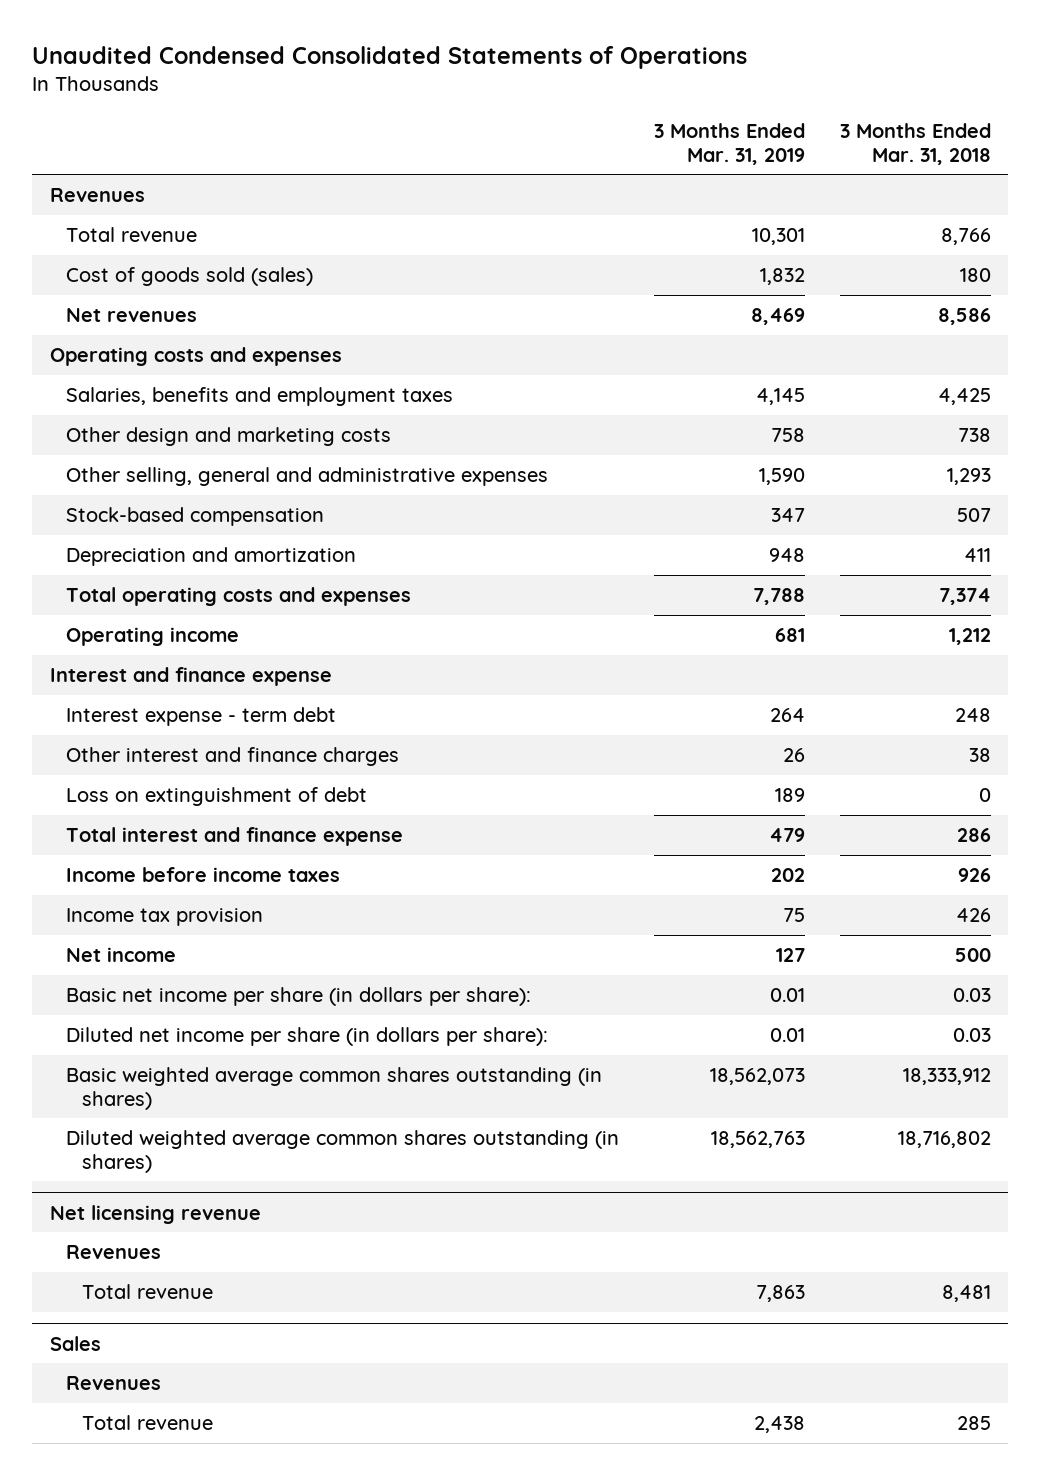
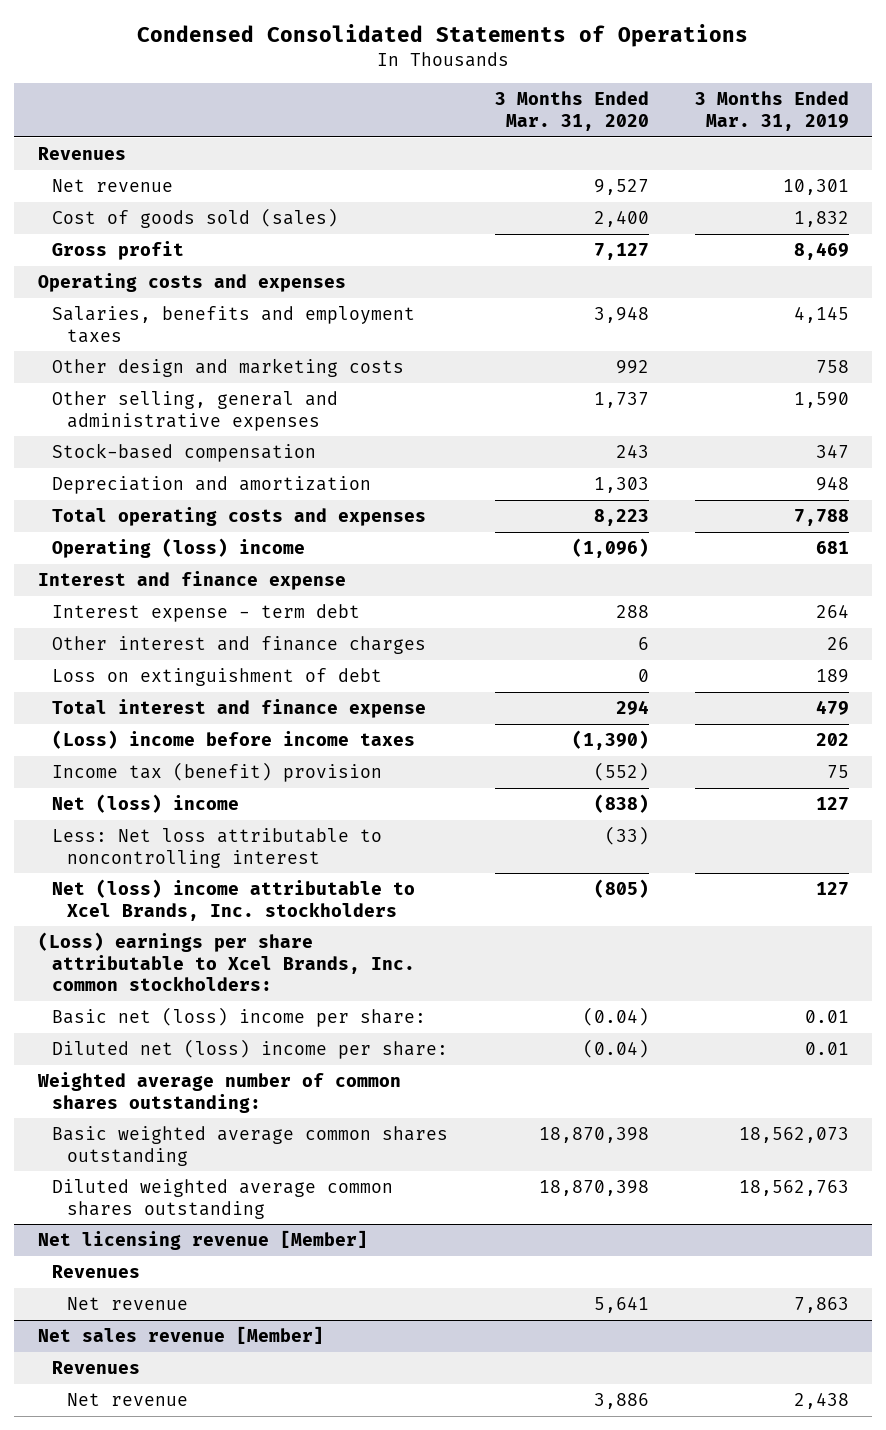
- Unaudited Condensed Consolidated Statements of Operations
+ Condensed Consolidated Statements of Operations
- | 3 Months Ended Mar. 31, 2019 | 3 Months Ended Mar. 31, 2018
+ | 3 Months Ended Mar. 31, 2020 | 3 Months Ended Mar. 31, 2019
- Total revenue | 10,301 | 8,766
+ Net revenue | 9,527 | 10,301
- Net revenues | 8,469 | 8,586
+ Gross profit | 7,127 | 8,469
- Operating income | 681 | 1,212
+ Operating (loss) income | (1,096) | 681
- Income before income taxes | 202 | 926
- Income tax provision | 75 | 426
- Net income | 127 | 500
- Basic net income per share (in dollars per share): | 0.01 | 0.03
- Diluted net income per share (in dollars per share): | 0.01 | 0.03
- Basic weighted average common shares outstanding (in shares) | 18,562,073 | 18,333,912
- Diluted weighted average common shares outstanding (in shares) | 18,562,763 | 18,716,802
- Net licensing revenue
+ (Loss) income before income taxes | (1,390) | 202
+ Income tax (benefit) provision | (552) | 75
+ Net (loss) income | (838) | 127
+ Less: Net loss attributable to noncontrolling interest | (33) |
+ Net (loss) income attributable to Xcel Brands, Inc. stockholders | (805) | 127
+ (Loss) earnings per share attributable to Xcel Brands, Inc. common stockholders:
+ Basic net (loss) income per share: | (0.04) | 0.01
+ Diluted net (loss) income per share: | (0.04) | 0.01
+ Weighted average number of common shares outstanding:
+ Basic weighted average common shares outstanding | 18,870,398 | 18,562,073
+ Diluted weighted average common shares outstanding | 18,870,398 | 18,562,763
+ Net licensing revenue [Member]
- Total revenue | 7,863 | 8,481
- Sales
+ Net revenue | 5,641 | 7,863
+ Net sales revenue [Member]
- Total revenue | 2,438 | 285
+ Net revenue | 3,886 | 2,438

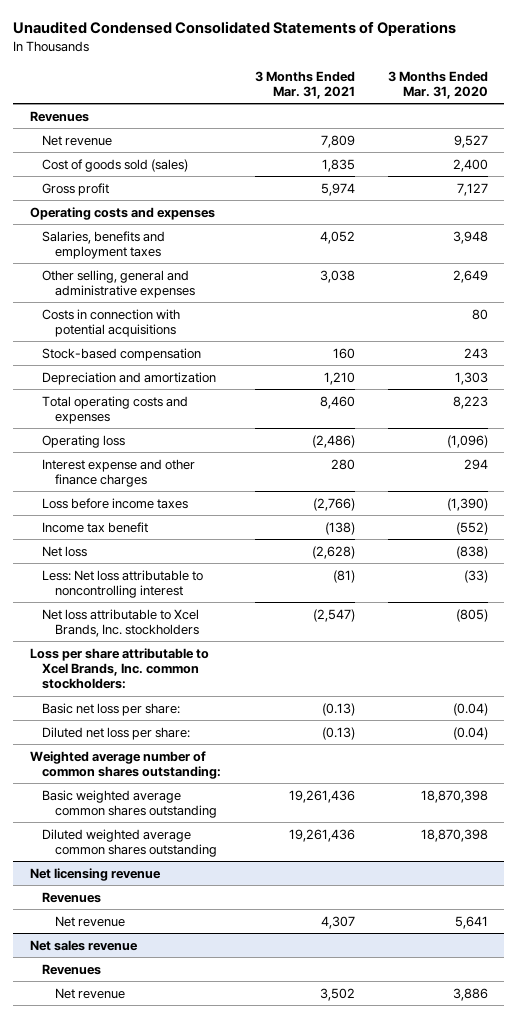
- Condensed Consolidated Statements of Operations
+ Unaudited Condensed Consolidated Statements of Operations
- | 3 Months Ended Mar. 31, 2020 | 3 Months Ended Mar. 31, 2019
+ | 3 Months Ended Mar. 31, 2021 | 3 Months Ended Mar. 31, 2020
- Other design and marketing costs | 992 | 758
- Other selling, general and administrative expenses | 1,737 | 1,590
+ Other selling, general and administrative expenses | 3,038 | 2,649
+ Costs in connection with potential acquisitions | | 80
- Operating (loss) income | (1,096) | 681
- Interest and finance expense
- Interest expense - term debt | 288 | 264
- Other interest and finance charges | 6 | 26
- Loss on extinguishment of debt | 0 | 189
- Total interest and finance expense | 294 | 479
- (Loss) income before income taxes | (1,390) | 202
- Income tax (benefit) provision | (552) | 75
- Net (loss) income | (838) | 127
+ Operating loss | (2,486) | (1,096)
+ Interest expense and other finance charges | 280 | 294
+ Loss before income taxes | (2,766) | (1,390)
+ Income tax benefit | (138) | (552)
+ Net loss | (2,628) | (838)
- Net (loss) income attributable to Xcel Brands, Inc. stockholders | (805) | 127
- (Loss) earnings per share attributable to Xcel Brands, Inc. common stockholders:
- Basic net (loss) income per share: | (0.04) | 0.01
- Diluted net (loss) income per share: | (0.04) | 0.01
+ Net loss attributable to Xcel Brands, Inc. stockholders | (2,547) | (805)
+ Loss per share attributable to Xcel Brands, Inc. common stockholders:
+ Basic net loss per share: | (0.13) | (0.04)
+ Diluted net loss per share: | (0.13) | (0.04)
- Net licensing revenue [Member]
+ Net licensing revenue
- Net sales revenue [Member]
+ Net sales revenue

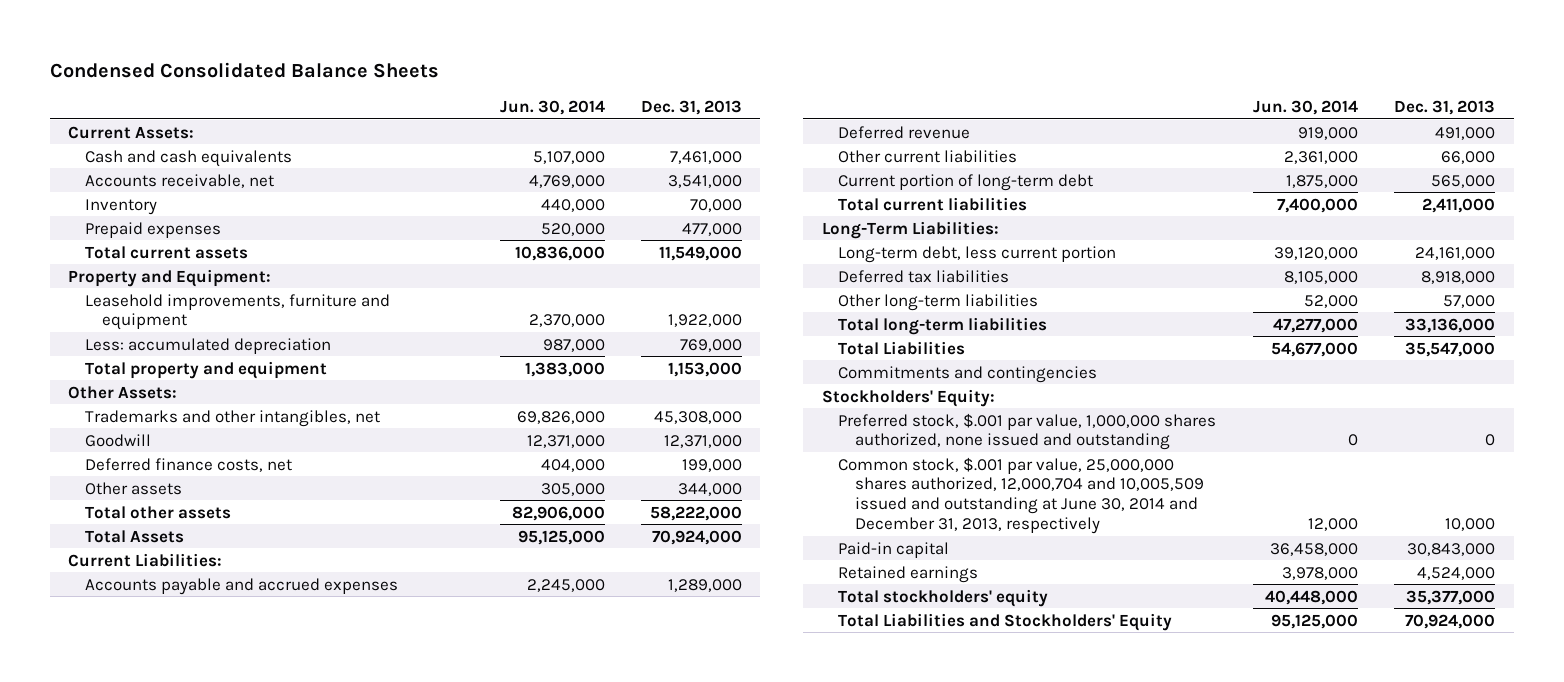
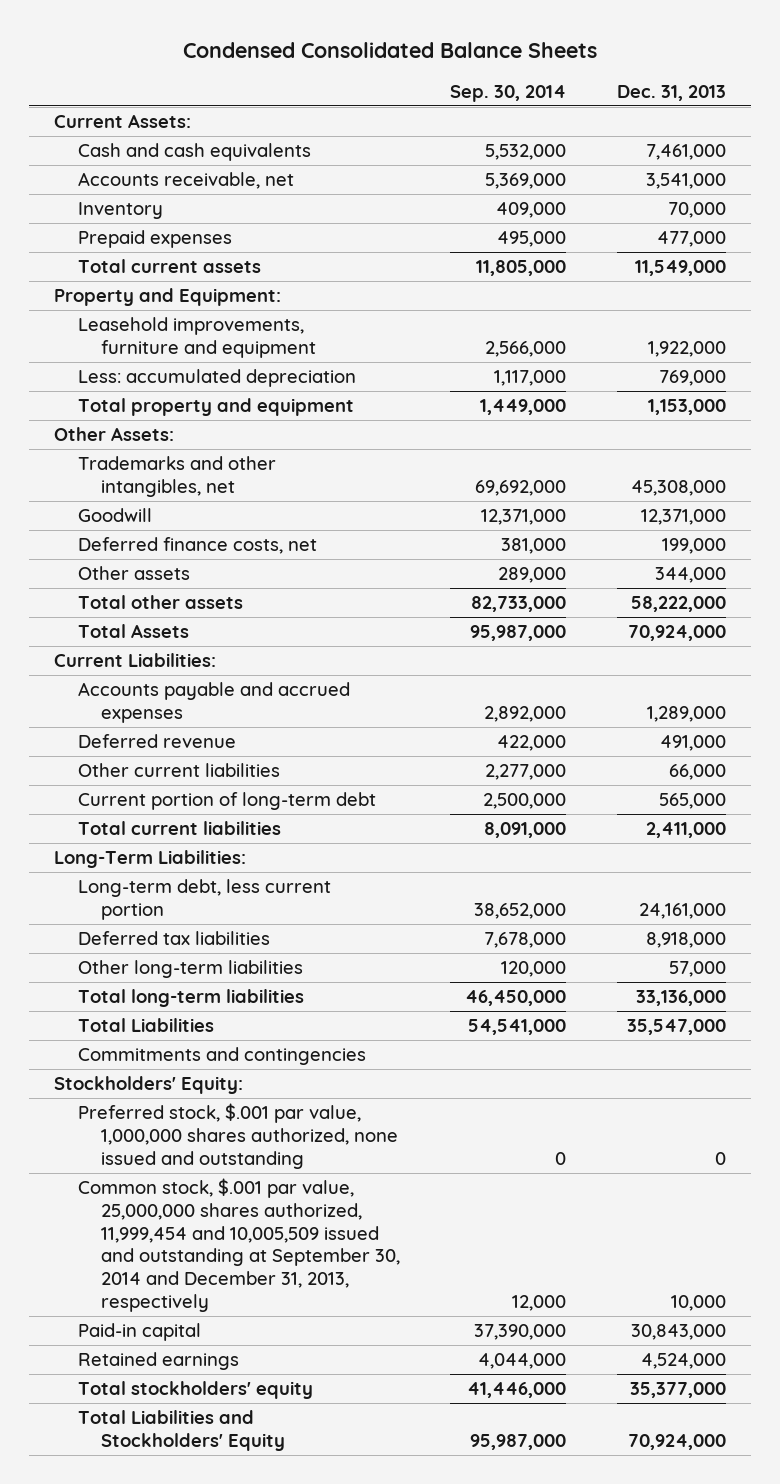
- | Jun. 30, 2014 | Dec. 31, 2013
+ | Sep. 30, 2014 | Dec. 31, 2013
- Common stock, $.001 par value, 25,000,000 shares authorized, 12,000,704 and 10,005,509 issued and outstanding at June 30, 2014 and December 31, 2013, respectively | 12,000 | 10,000
+ Common stock, $.001 par value, 25,000,000 shares authorized, 11,999,454 and 10,005,509 issued and outstanding at September 30, 2014 and December 31, 2013, respectively | 12,000 | 10,000

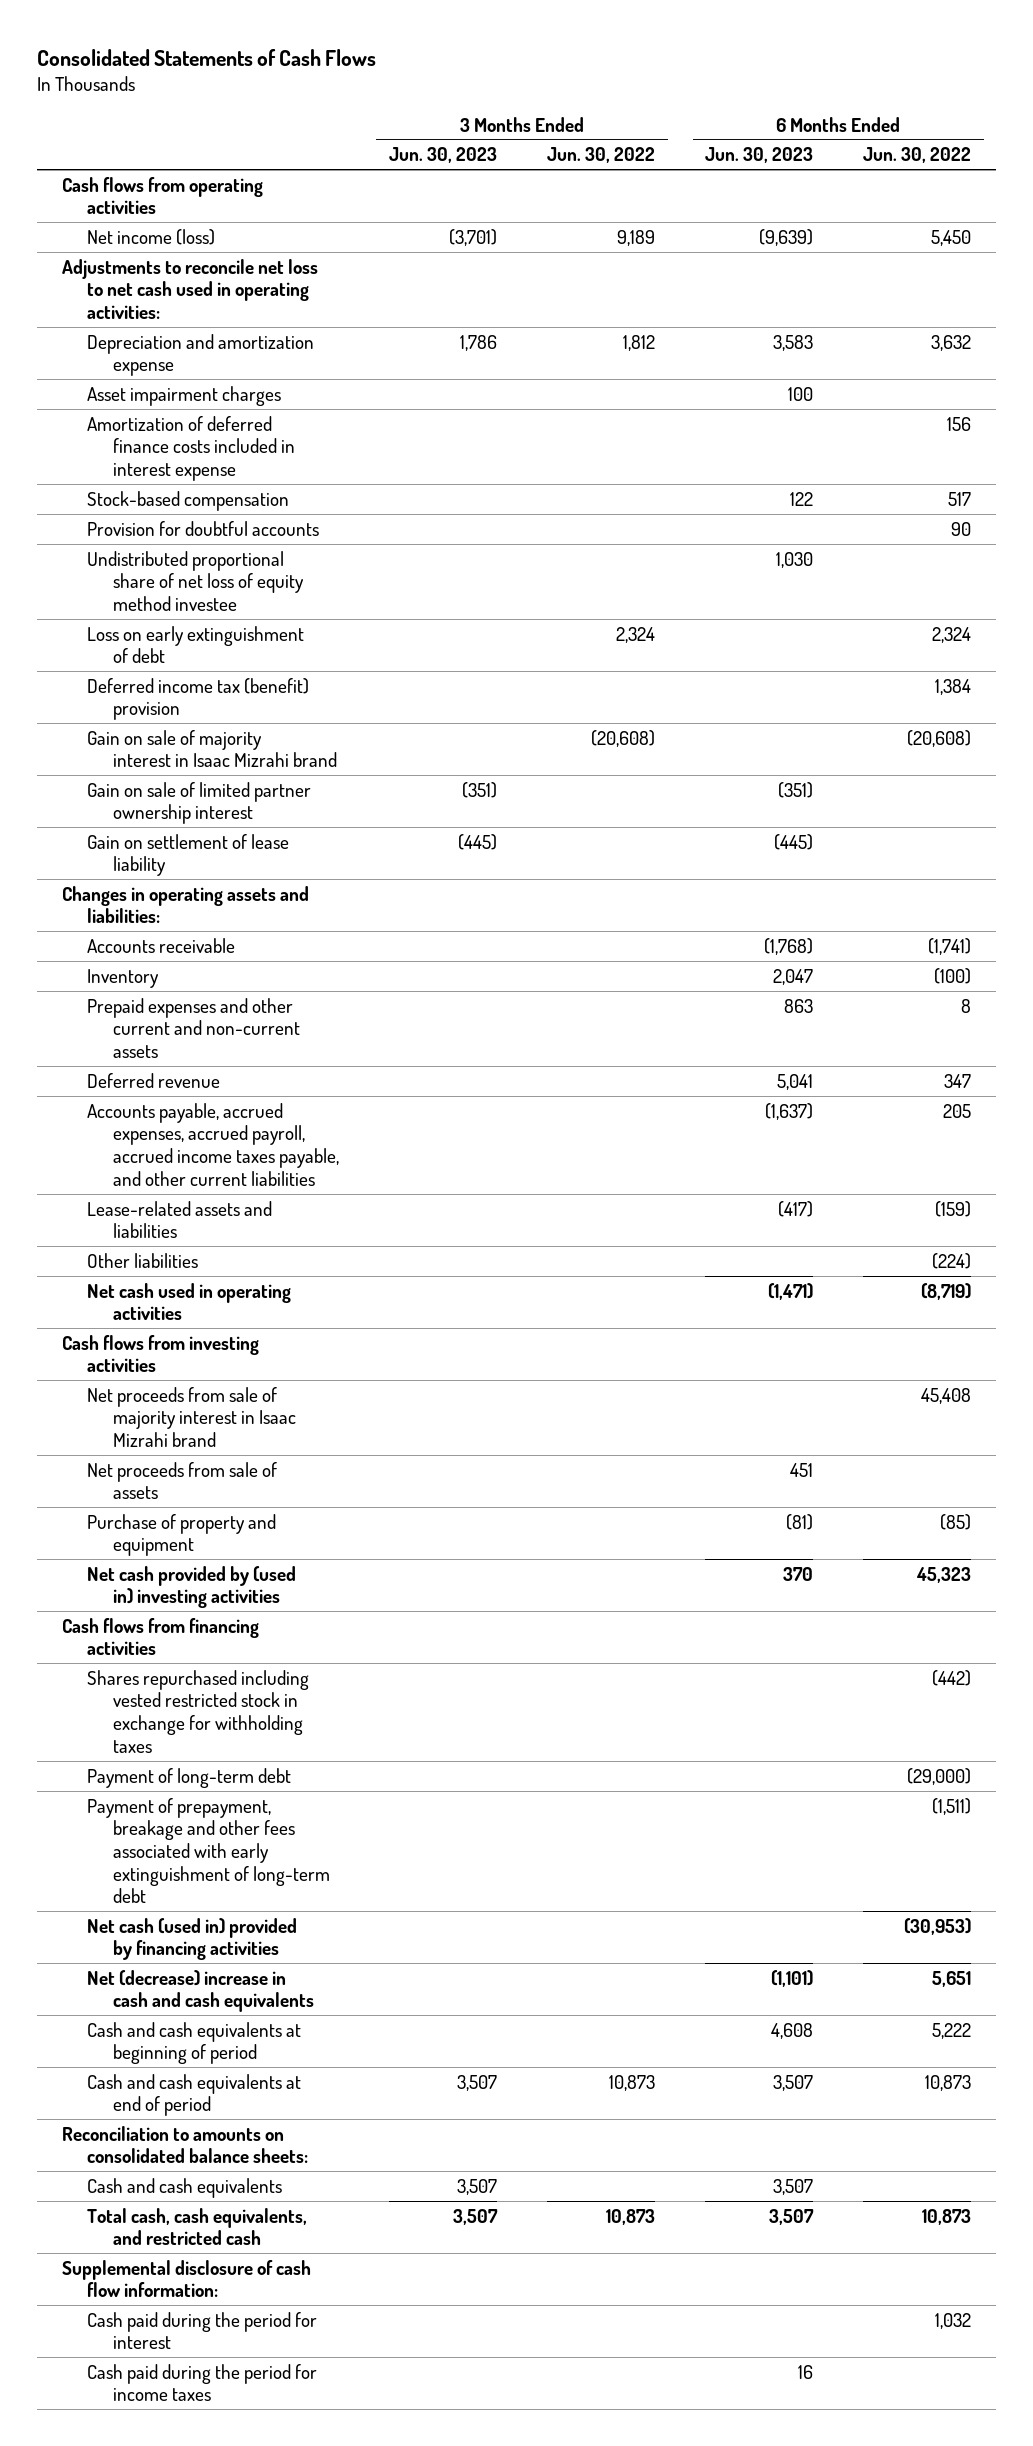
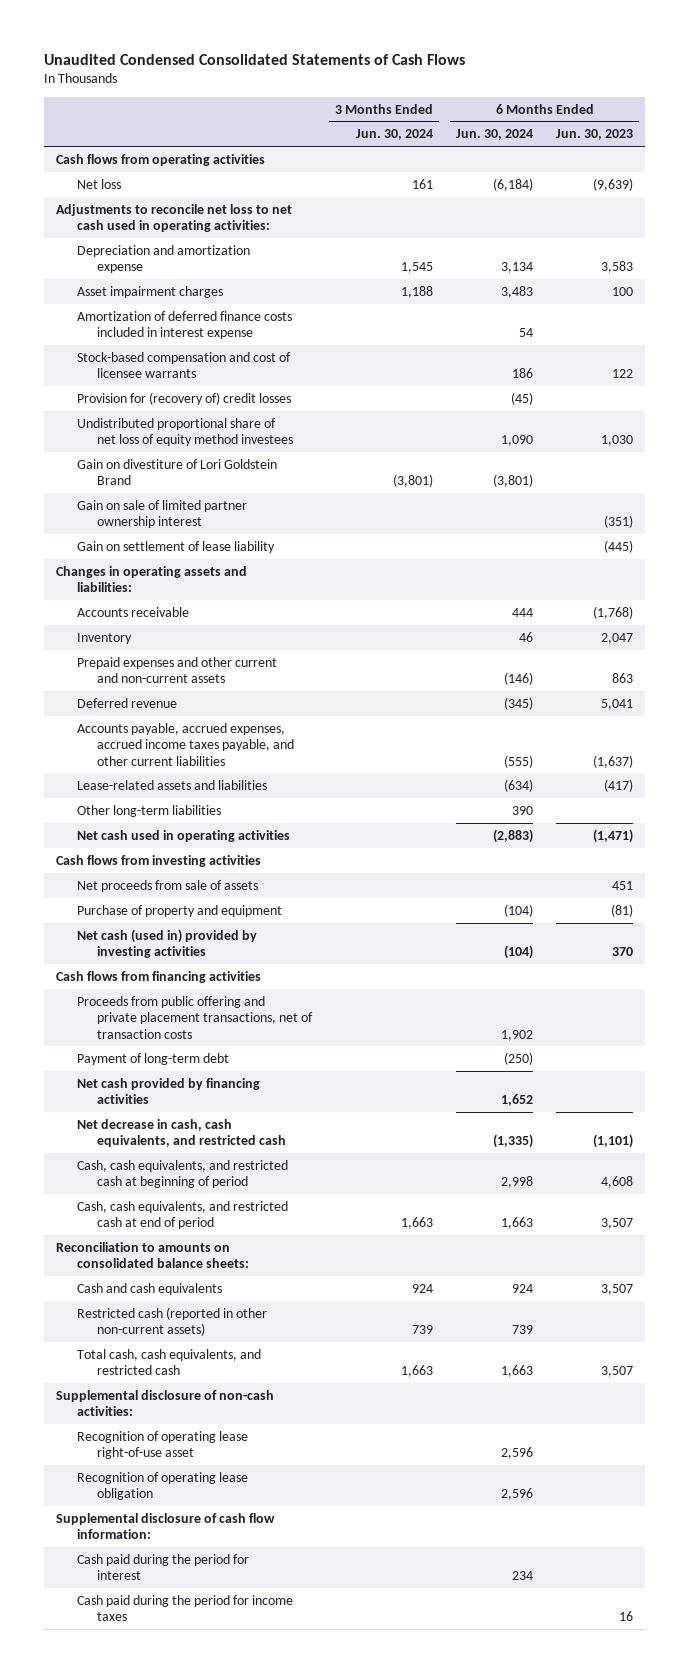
- Consolidated Statements of Cash Flows
+ Unaudited Condensed Consolidated Statements of Cash Flows
- | 3 Months Ended Jun. 30, 2023 | 3 Months Ended Jun. 30, 2022 | 6 Months Ended Jun. 30, 2023 | 6 Months Ended Jun. 30, 2022
+ | 3 Months Ended Jun. 30, 2024 | 6 Months Ended Jun. 30, 2024 | 6 Months Ended Jun. 30, 2023
- Net income (loss) | (3,701) | 9,189 | (9,639) | 5,450
+ Net loss | 161 | (6,184) | (9,639)
- Stock-based compensation | | | 122 | 517
- Provision for doubtful accounts | | | | 90
- Undistributed proportional share of net loss of equity method investee | | | 1,030 |
- Loss on early extinguishment of debt | | 2,324 | | 2,324
- Deferred income tax (benefit) provision | | | | 1,384
- Gain on sale of majority interest in Isaac Mizrahi brand | | (20,608) | | (20,608)
+ Stock-based compensation and cost of licensee warrants | | 186 | 122
+ Provision for (recovery of) credit losses | | (45) |
+ Undistributed proportional share of net loss of equity method investees | | 1,090 | 1,030
+ Gain on divestiture of Lori Goldstein Brand | (3,801) | (3,801) |
- Accounts payable, accrued expenses, accrued payroll, accrued income taxes payable, and other current liabilities | | | (1,637) | 205
+ Accounts payable, accrued expenses, accrued income taxes payable, and other current liabilities | | (555) | (1,637)
- Other liabilities | | | | (224)
+ Other long-term liabilities | | 390 |
- Net proceeds from sale of majority interest in Isaac Mizrahi brand | | | | 45,408
- Net cash provided by (used in) investing activities | | | 370 | 45,323
+ Net cash (used in) provided by investing activities | | (104) | 370
- Shares repurchased including vested restricted stock in exchange for withholding taxes | | | | (442)
+ Proceeds from public offering and private placement transactions, net of transaction costs | | 1,902 |
- Payment of prepayment, breakage and other fees associated with early extinguishment of long-term debt | | | | (1,511)
- Net cash (used in) provided by financing activities | | | | (30,953)
- Net (decrease) increase in cash and cash equivalents | | | (1,101) | 5,651
- Cash and cash equivalents at beginning of period | | | 4,608 | 5,222
- Cash and cash equivalents at end of period | 3,507 | 10,873 | 3,507 | 10,873
+ Net cash provided by financing activities | | 1,652 |
+ Net decrease in cash, cash equivalents, and restricted cash | | (1,335) | (1,101)
+ Cash, cash equivalents, and restricted cash at beginning of period | | 2,998 | 4,608
+ Cash, cash equivalents, and restricted cash at end of period | 1,663 | 1,663 | 3,507
+ Restricted cash (reported in other non-current assets) | 739 | 739 |
+ Supplemental disclosure of non-cash activities:
+ Recognition of operating lease right-of-use asset | | 2,596 |
+ Recognition of operating lease obligation | | 2,596 |

